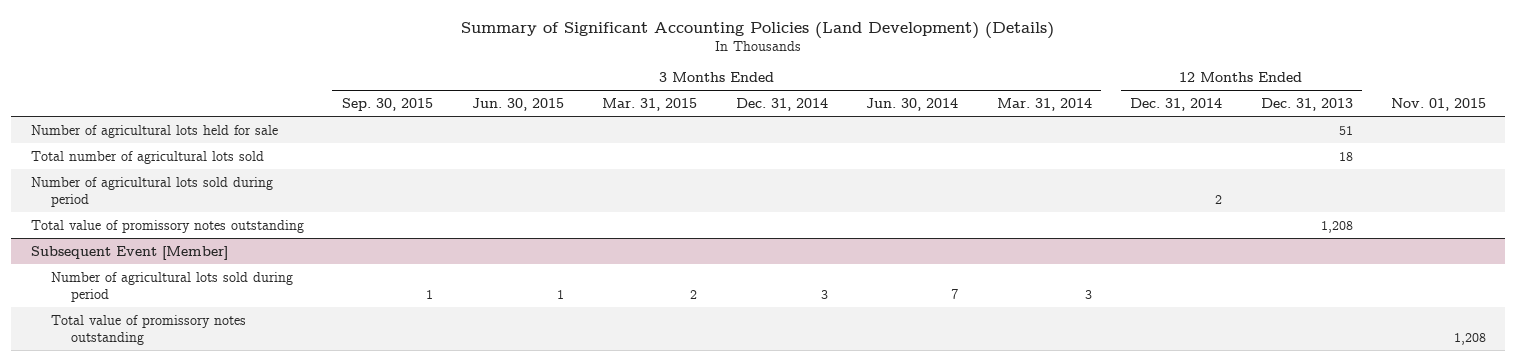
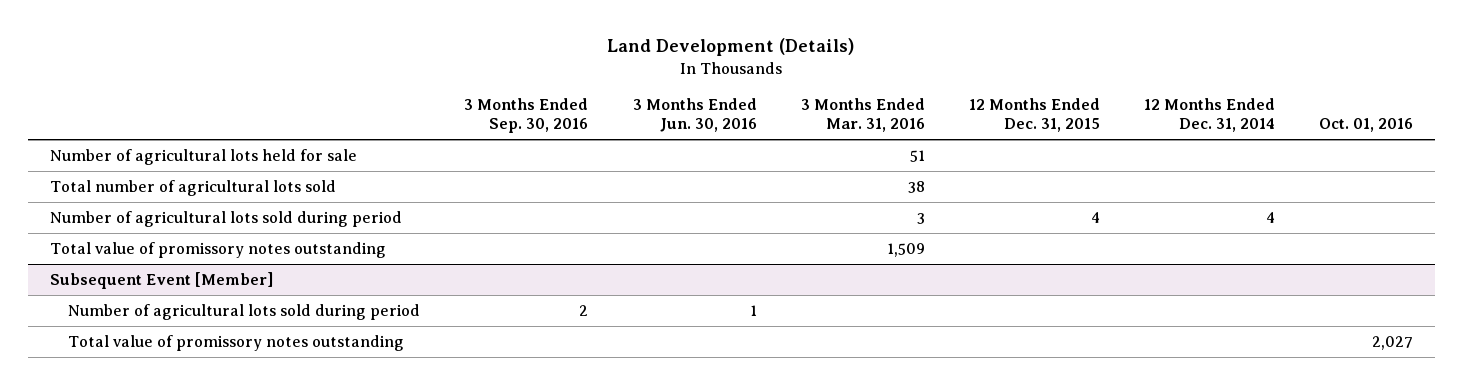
- Summary of Significant Accounting Policies (Land Development) (Details)
+ Land Development (Details)
- | 3 Months Ended Sep. 30, 2015 | 3 Months Ended Jun. 30, 2015 | 3 Months Ended Mar. 31, 2015 | 3 Months Ended Dec. 31, 2014 | 3 Months Ended Jun. 30, 2014 | 3 Months Ended Mar. 31, 2014 | 12 Months Ended Dec. 31, 2014 | 12 Months Ended Dec. 31, 2013 | Nov. 01, 2015
+ | 3 Months Ended Sep. 30, 2016 | 3 Months Ended Jun. 30, 2016 | 3 Months Ended Mar. 31, 2016 | 12 Months Ended Dec. 31, 2015 | 12 Months Ended Dec. 31, 2014 | Oct. 01, 2016
- Number of agricultural lots sold during period | | | | | | | 2 | |
+ Number of agricultural lots sold during period | | | 3 | 4 | 4 |

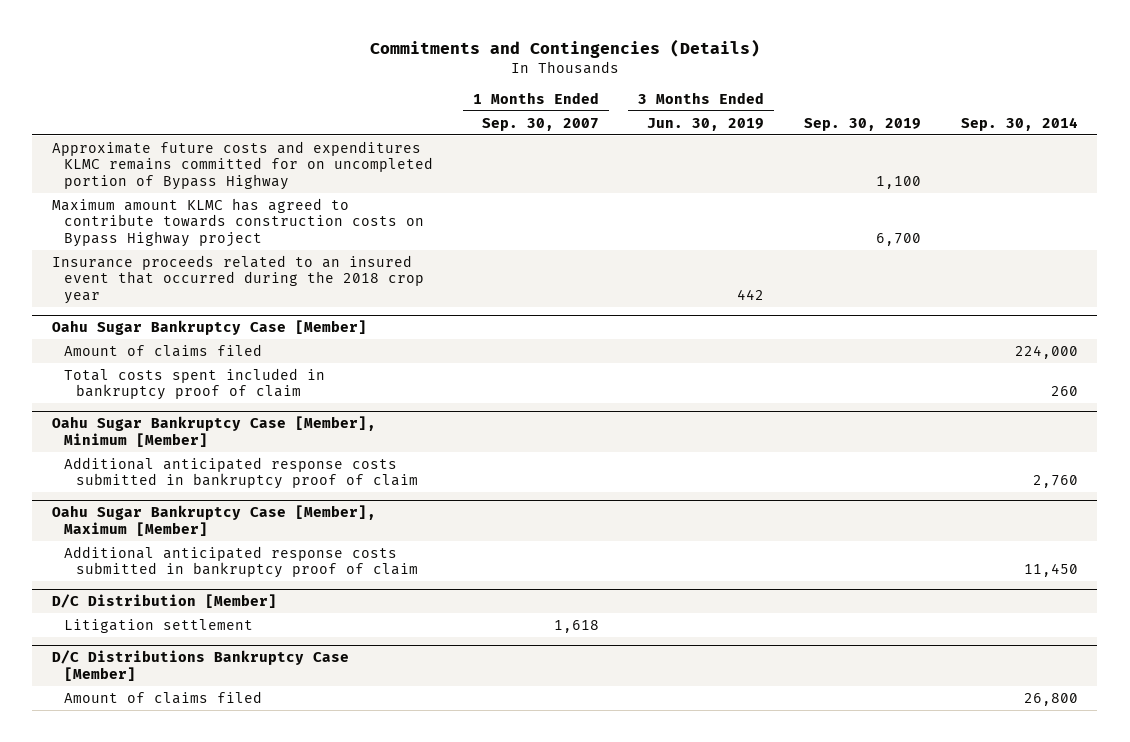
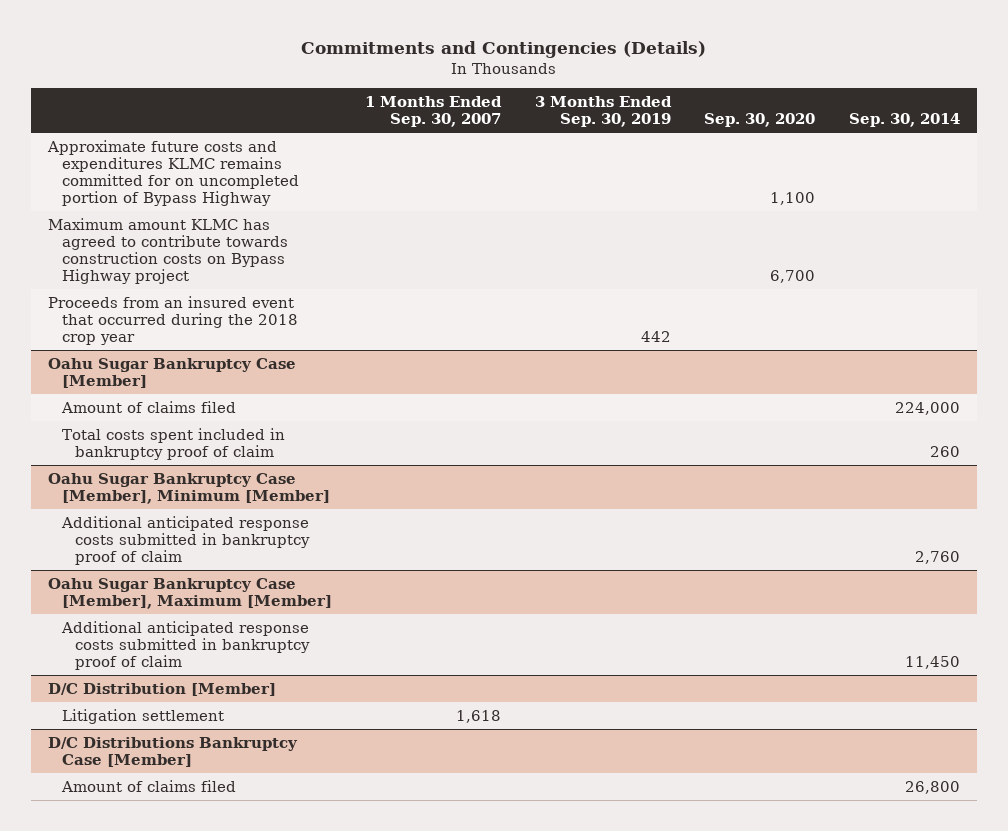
- | 1 Months Ended Sep. 30, 2007 | 3 Months Ended Jun. 30, 2019 | Sep. 30, 2019 | Sep. 30, 2014
+ | 1 Months Ended Sep. 30, 2007 | 3 Months Ended Sep. 30, 2019 | Sep. 30, 2020 | Sep. 30, 2014
- Insurance proceeds related to an insured event that occurred during the 2018 crop year | | 442 | |
+ Proceeds from an insured event that occurred during the 2018 crop year | | 442 | |

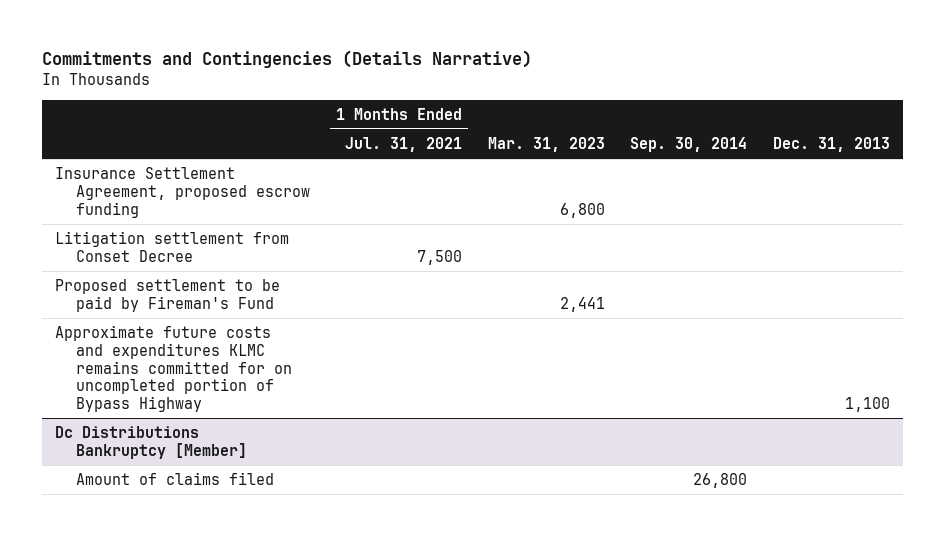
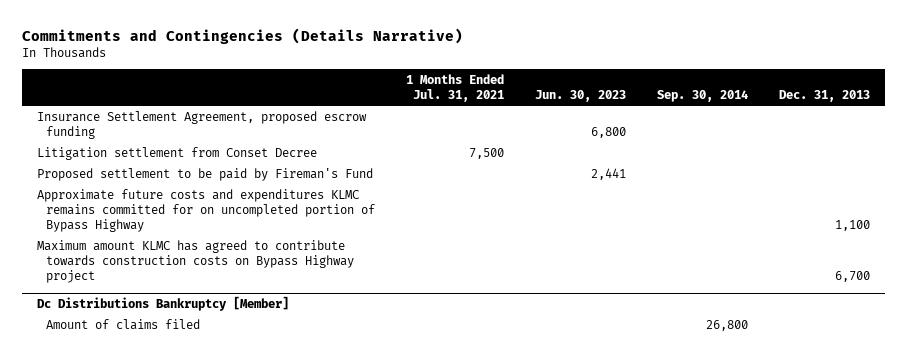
- | 1 Months Ended Jul. 31, 2021 | Mar. 31, 2023 | Sep. 30, 2014 | Dec. 31, 2013
+ | 1 Months Ended Jul. 31, 2021 | Jun. 30, 2023 | Sep. 30, 2014 | Dec. 31, 2013
+ Maximum amount KLMC has agreed to contribute towards construction costs on Bypass Highway project | | | | 6,700

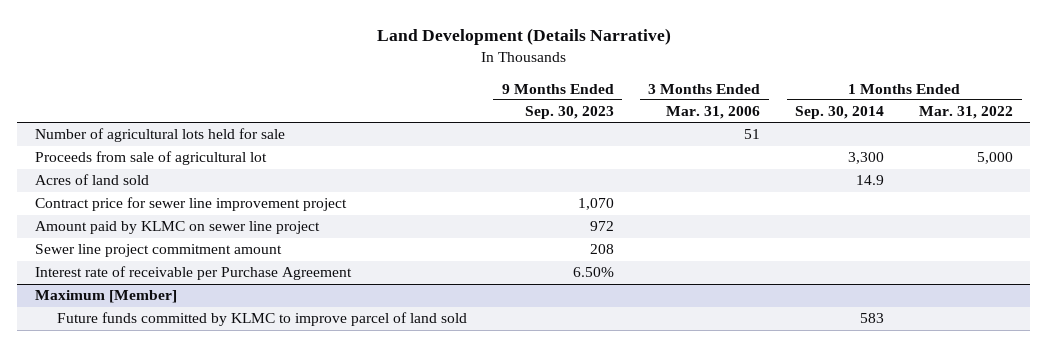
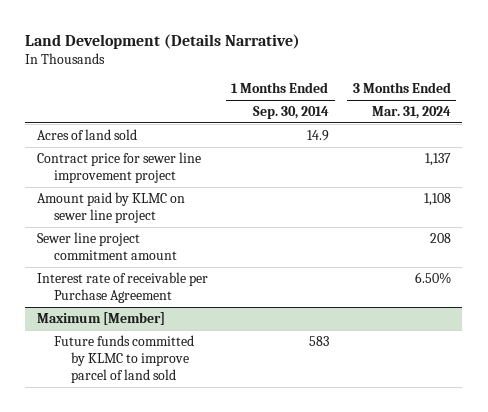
- | 9 Months Ended Sep. 30, 2023 | 3 Months Ended Mar. 31, 2006 | 1 Months Ended Sep. 30, 2014 | 1 Months Ended Mar. 31, 2022
+ | 1 Months Ended Sep. 30, 2014 | 3 Months Ended Mar. 31, 2024
- Number of agricultural lots held for sale | | 51 | |
- Proceeds from sale of agricultural lot | | | 3,300 | 5,000

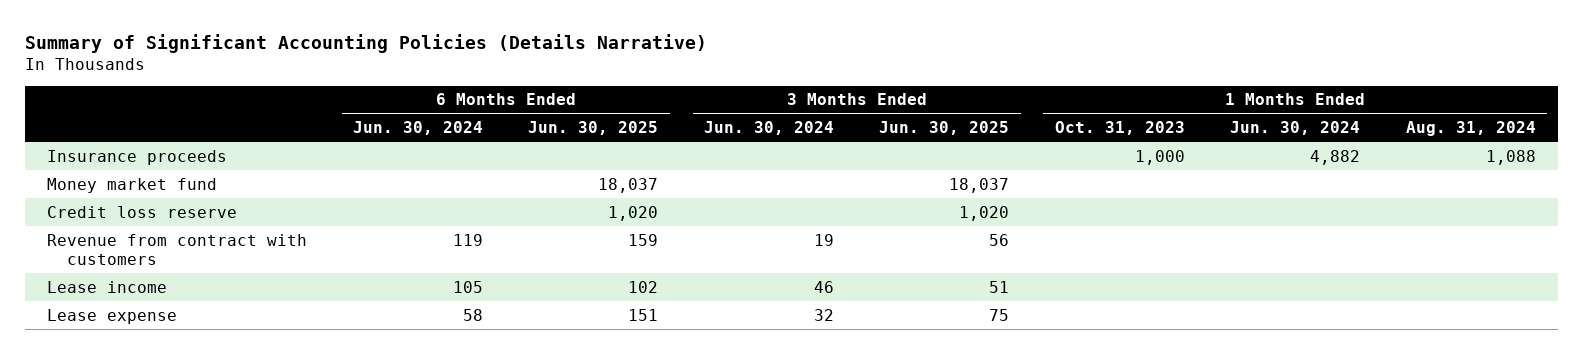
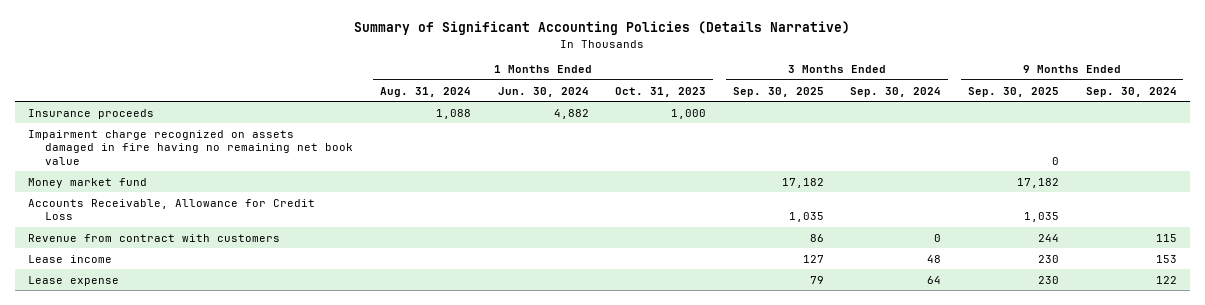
- | 6 Months Ended Jun. 30, 2024 | 6 Months Ended Jun. 30, 2025 | 3 Months Ended Jun. 30, 2024 | 3 Months Ended Jun. 30, 2025 | 1 Months Ended Oct. 31, 2023 | 1 Months Ended Jun. 30, 2024 | 1 Months Ended Aug. 31, 2024
+ | 1 Months Ended Aug. 31, 2024 | 1 Months Ended Jun. 30, 2024 | 1 Months Ended Oct. 31, 2023 | 3 Months Ended Sep. 30, 2025 | 3 Months Ended Sep. 30, 2024 | 9 Months Ended Sep. 30, 2025 | 9 Months Ended Sep. 30, 2024
+ Impairment charge recognized on assets damaged in fire having no remaining net book value | | | | | | 0 |
- Credit loss reserve | | 1,020 | | 1,020 | | |
+ Accounts Receivable, Allowance for Credit Loss | | | | 1,035 | | 1,035 |

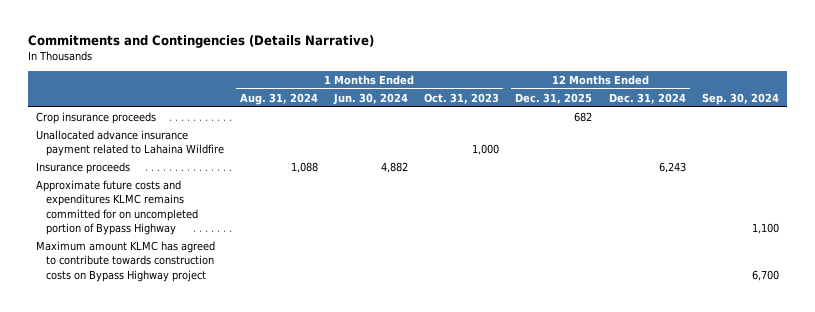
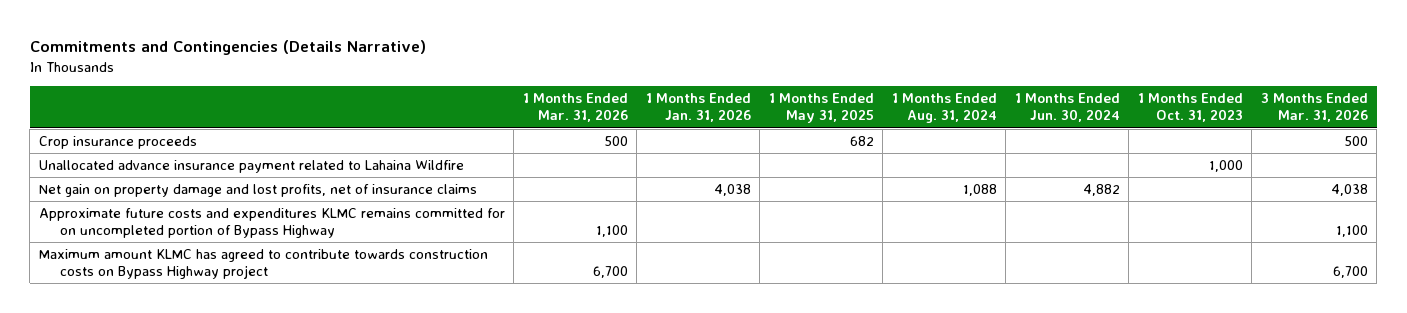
- | 1 Months Ended Aug. 31, 2024 | 1 Months Ended Jun. 30, 2024 | 1 Months Ended Oct. 31, 2023 | 12 Months Ended Dec. 31, 2025 | 12 Months Ended Dec. 31, 2024 | Sep. 30, 2024
+ | 1 Months Ended Mar. 31, 2026 | 1 Months Ended Jan. 31, 2026 | 1 Months Ended May 31, 2025 | 1 Months Ended Aug. 31, 2024 | 1 Months Ended Jun. 30, 2024 | 1 Months Ended Oct. 31, 2023 | 3 Months Ended Mar. 31, 2026
- Insurance proceeds | 1,088 | 4,882 | | | 6,243 |
+ Net gain on property damage and lost profits, net of insurance claims | | 4,038 | | 1,088 | 4,882 | | 4,038

